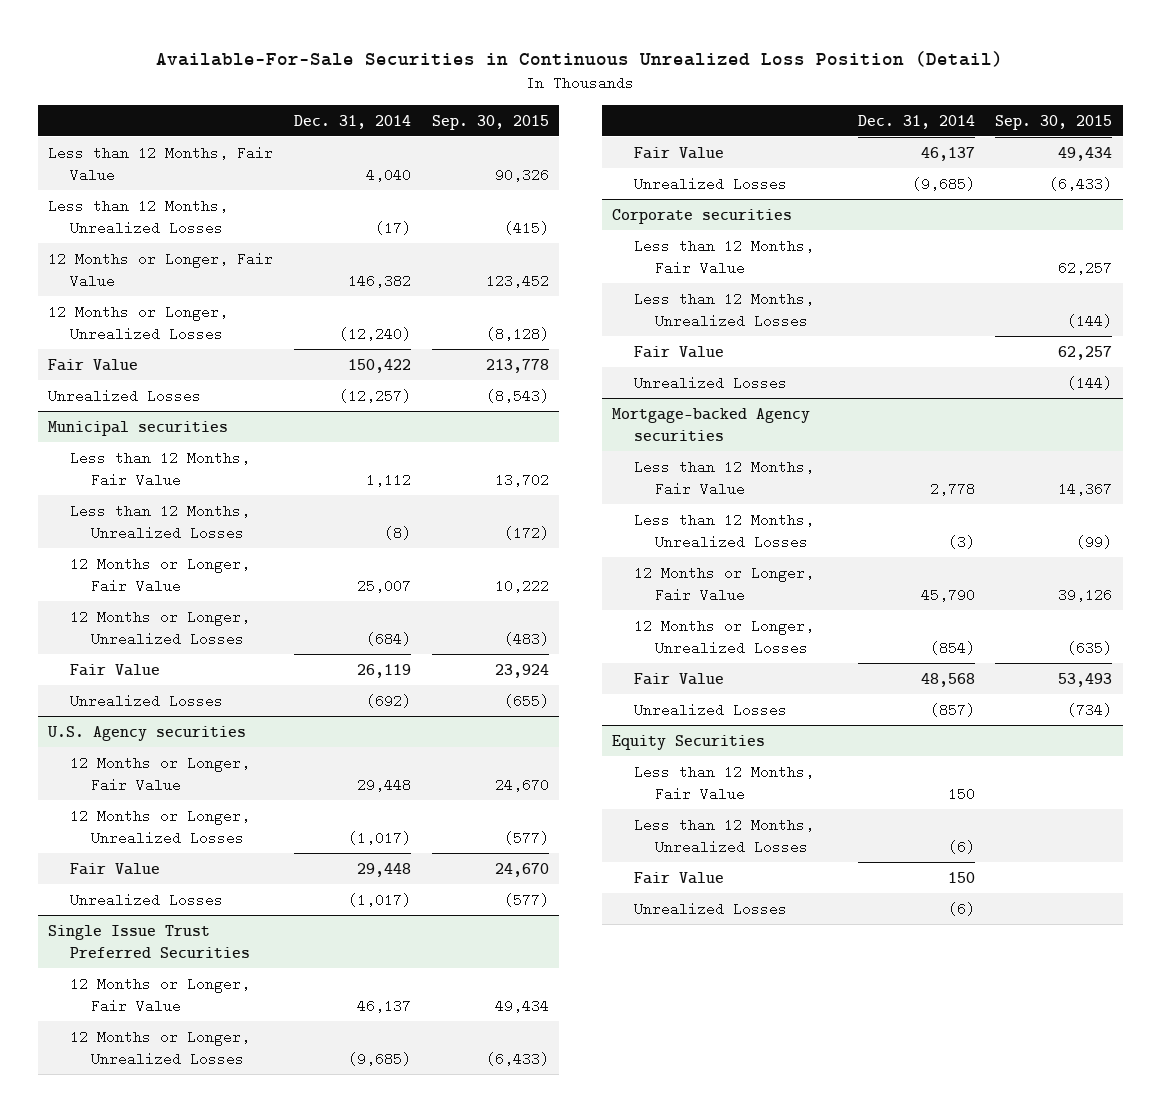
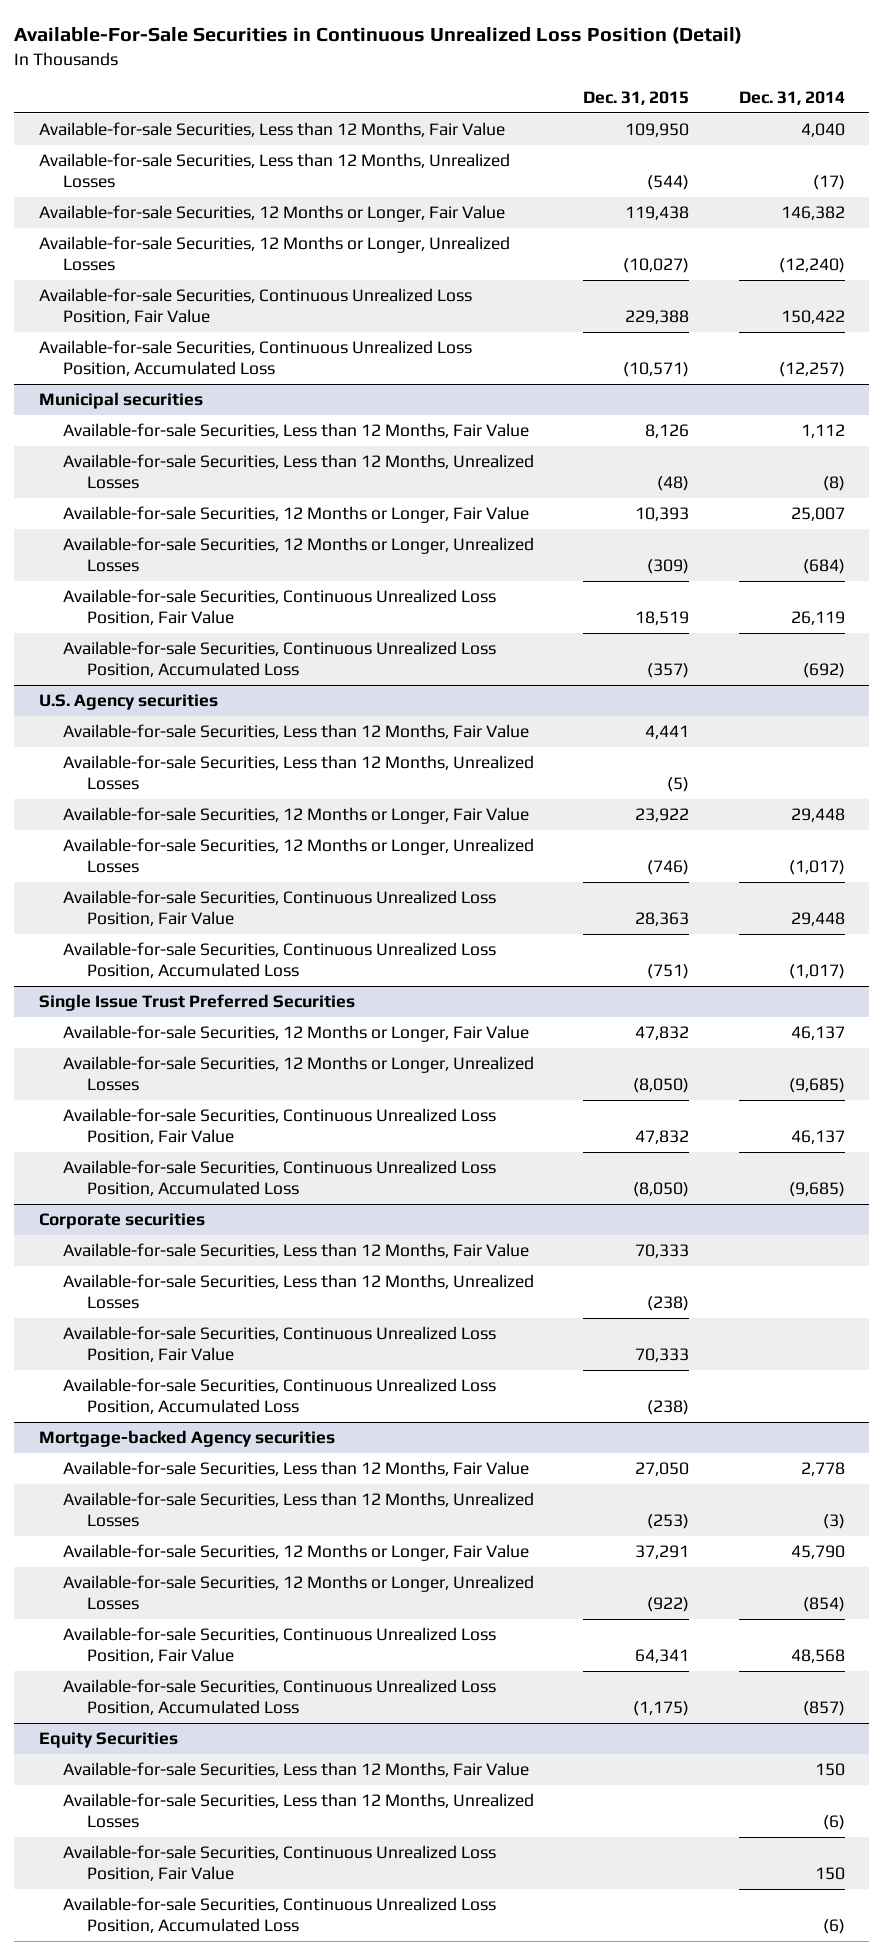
- | Dec. 31, 2014 | Sep. 30, 2015
+ | Dec. 31, 2015 | Dec. 31, 2014
- Less than 12 Months, Fair Value | 4,040 | 90,326
- Less than 12 Months, Unrealized Losses | (17) | (415)
- 12 Months or Longer, Fair Value | 146,382 | 123,452
- 12 Months or Longer, Unrealized Losses | (12,240) | (8,128)
- Fair Value | 150,422 | 213,778
- Unrealized Losses | (12,257) | (8,543)
+ Available-for-sale Securities, Less than 12 Months, Fair Value | 109,950 | 4,040
+ Available-for-sale Securities, Less than 12 Months, Unrealized Losses | (544) | (17)
+ Available-for-sale Securities, 12 Months or Longer, Fair Value | 119,438 | 146,382
+ Available-for-sale Securities, 12 Months or Longer, Unrealized Losses | (10,027) | (12,240)
+ Available-for-sale Securities, Continuous Unrealized Loss Position, Fair Value | 229,388 | 150,422
+ Available-for-sale Securities, Continuous Unrealized Loss Position, Accumulated Loss | (10,571) | (12,257)
@ Municipal securities
- Less than 12 Months, Fair Value | 1,112 | 13,702
- Less than 12 Months, Unrealized Losses | (8) | (172)
- 12 Months or Longer, Fair Value | 25,007 | 10,222
- 12 Months or Longer, Unrealized Losses | (684) | (483)
- Fair Value | 26,119 | 23,924
- Unrealized Losses | (692) | (655)
+ Available-for-sale Securities, Less than 12 Months, Fair Value | 8,126 | 1,112
+ Available-for-sale Securities, Less than 12 Months, Unrealized Losses | (48) | (8)
+ Available-for-sale Securities, 12 Months or Longer, Fair Value | 10,393 | 25,007
+ Available-for-sale Securities, 12 Months or Longer, Unrealized Losses | (309) | (684)
+ Available-for-sale Securities, Continuous Unrealized Loss Position, Fair Value | 18,519 | 26,119
+ Available-for-sale Securities, Continuous Unrealized Loss Position, Accumulated Loss | (357) | (692)
@ U.S. Agency securities
- 12 Months or Longer, Fair Value | 29,448 | 24,670
- 12 Months or Longer, Unrealized Losses | (1,017) | (577)
- Fair Value | 29,448 | 24,670
- Unrealized Losses | (1,017) | (577)
+ Available-for-sale Securities, Less than 12 Months, Fair Value | 4,441 |
+ Available-for-sale Securities, Less than 12 Months, Unrealized Losses | (5) |
+ Available-for-sale Securities, 12 Months or Longer, Fair Value | 23,922 | 29,448
+ Available-for-sale Securities, 12 Months or Longer, Unrealized Losses | (746) | (1,017)
+ Available-for-sale Securities, Continuous Unrealized Loss Position, Fair Value | 28,363 | 29,448
+ Available-for-sale Securities, Continuous Unrealized Loss Position, Accumulated Loss | (751) | (1,017)
@ Single Issue Trust Preferred Securities
- 12 Months or Longer, Fair Value | 46,137 | 49,434
- 12 Months or Longer, Unrealized Losses | (9,685) | (6,433)
- Fair Value | 46,137 | 49,434
- Unrealized Losses | (9,685) | (6,433)
+ Available-for-sale Securities, 12 Months or Longer, Fair Value | 47,832 | 46,137
+ Available-for-sale Securities, 12 Months or Longer, Unrealized Losses | (8,050) | (9,685)
+ Available-for-sale Securities, Continuous Unrealized Loss Position, Fair Value | 47,832 | 46,137
+ Available-for-sale Securities, Continuous Unrealized Loss Position, Accumulated Loss | (8,050) | (9,685)
@ Corporate securities
- Less than 12 Months, Fair Value | | 62,257
- Less than 12 Months, Unrealized Losses | | (144)
- Fair Value | | 62,257
- Unrealized Losses | | (144)
+ Available-for-sale Securities, Less than 12 Months, Fair Value | 70,333 |
+ Available-for-sale Securities, Less than 12 Months, Unrealized Losses | (238) |
+ Available-for-sale Securities, Continuous Unrealized Loss Position, Fair Value | 70,333 |
+ Available-for-sale Securities, Continuous Unrealized Loss Position, Accumulated Loss | (238) |
@ Mortgage-backed Agency securities
- Less than 12 Months, Fair Value | 2,778 | 14,367
- Less than 12 Months, Unrealized Losses | (3) | (99)
- 12 Months or Longer, Fair Value | 45,790 | 39,126
- 12 Months or Longer, Unrealized Losses | (854) | (635)
- Fair Value | 48,568 | 53,493
- Unrealized Losses | (857) | (734)
+ Available-for-sale Securities, Less than 12 Months, Fair Value | 27,050 | 2,778
+ Available-for-sale Securities, Less than 12 Months, Unrealized Losses | (253) | (3)
+ Available-for-sale Securities, 12 Months or Longer, Fair Value | 37,291 | 45,790
+ Available-for-sale Securities, 12 Months or Longer, Unrealized Losses | (922) | (854)
+ Available-for-sale Securities, Continuous Unrealized Loss Position, Fair Value | 64,341 | 48,568
+ Available-for-sale Securities, Continuous Unrealized Loss Position, Accumulated Loss | (1,175) | (857)
@ Equity Securities
- Less than 12 Months, Fair Value | 150 |
- Less than 12 Months, Unrealized Losses | (6) |
- Fair Value | 150 |
- Unrealized Losses | (6) |
+ Available-for-sale Securities, Less than 12 Months, Fair Value | | 150
+ Available-for-sale Securities, Less than 12 Months, Unrealized Losses | | (6)
+ Available-for-sale Securities, Continuous Unrealized Loss Position, Fair Value | | 150
+ Available-for-sale Securities, Continuous Unrealized Loss Position, Accumulated Loss | | (6)

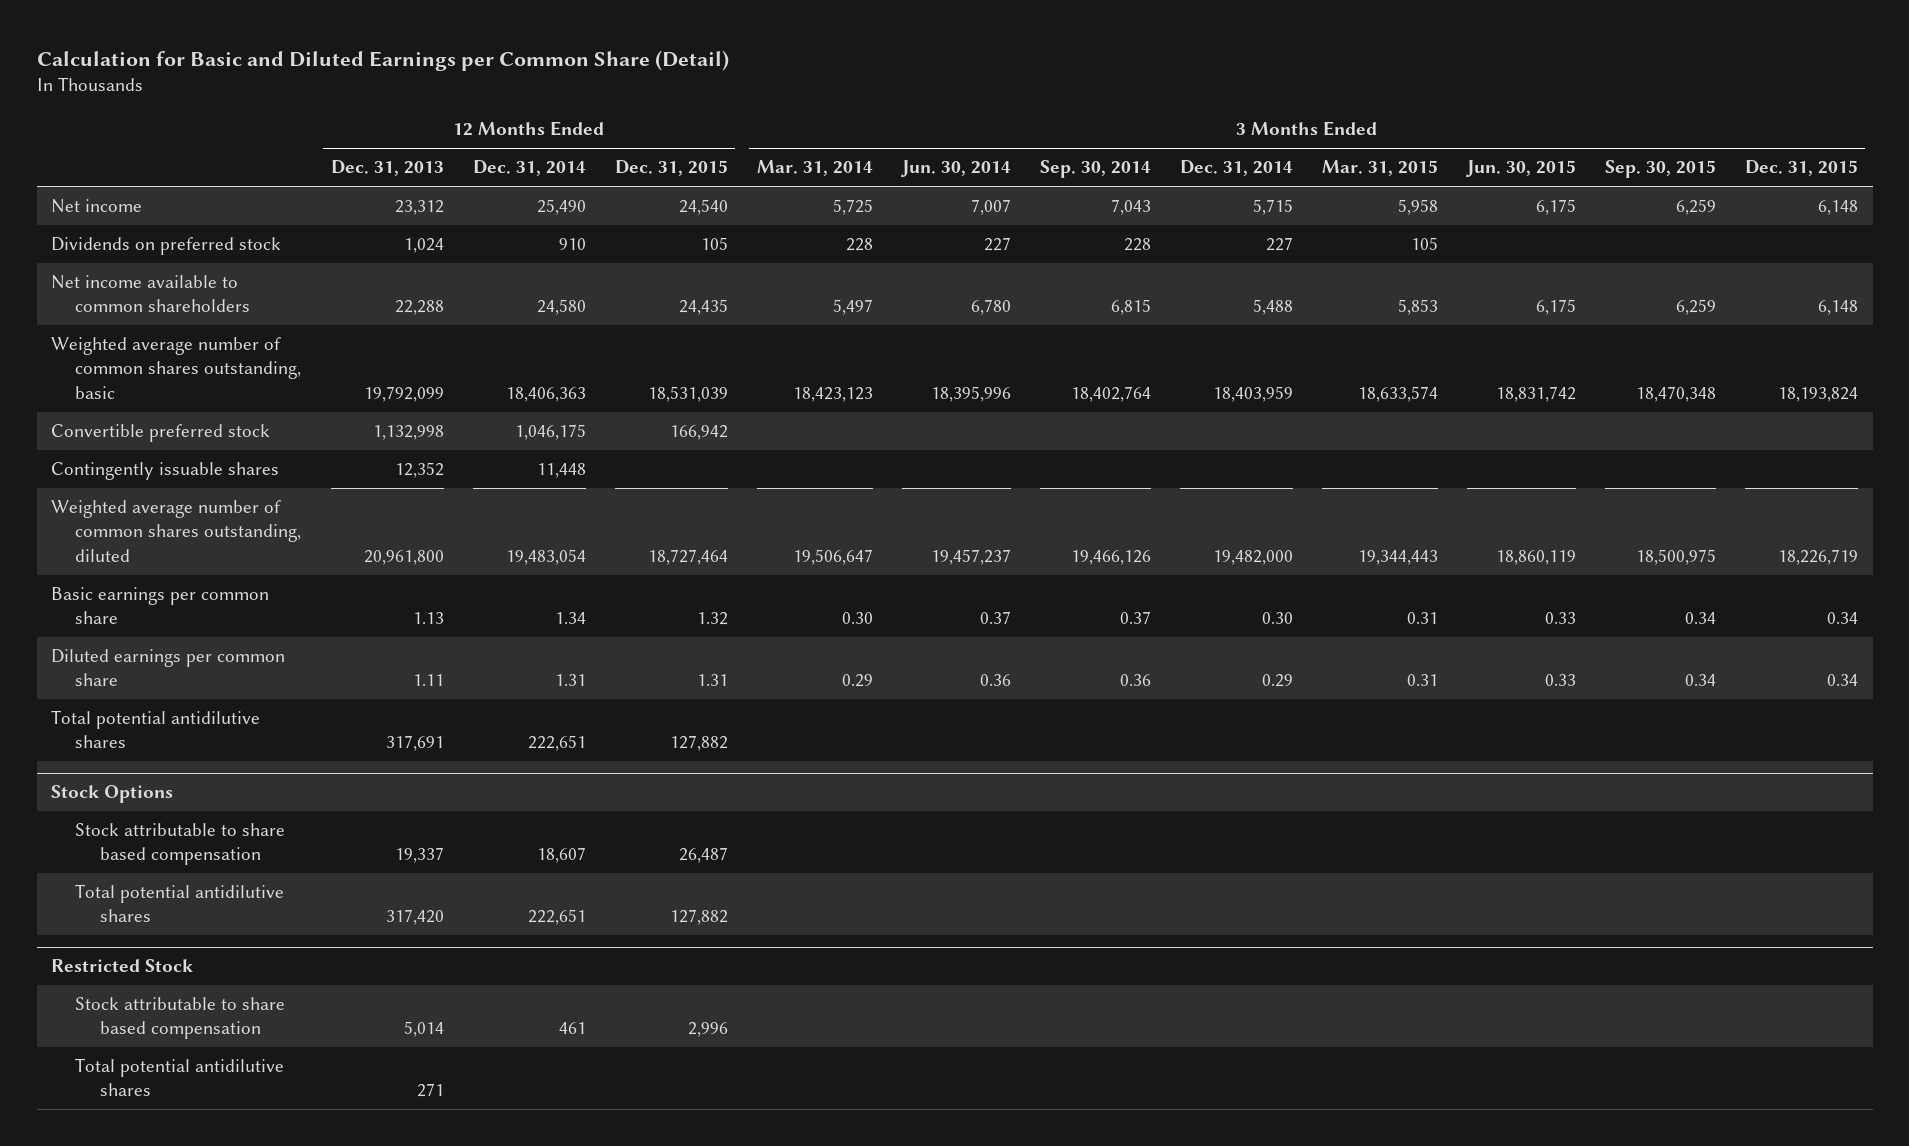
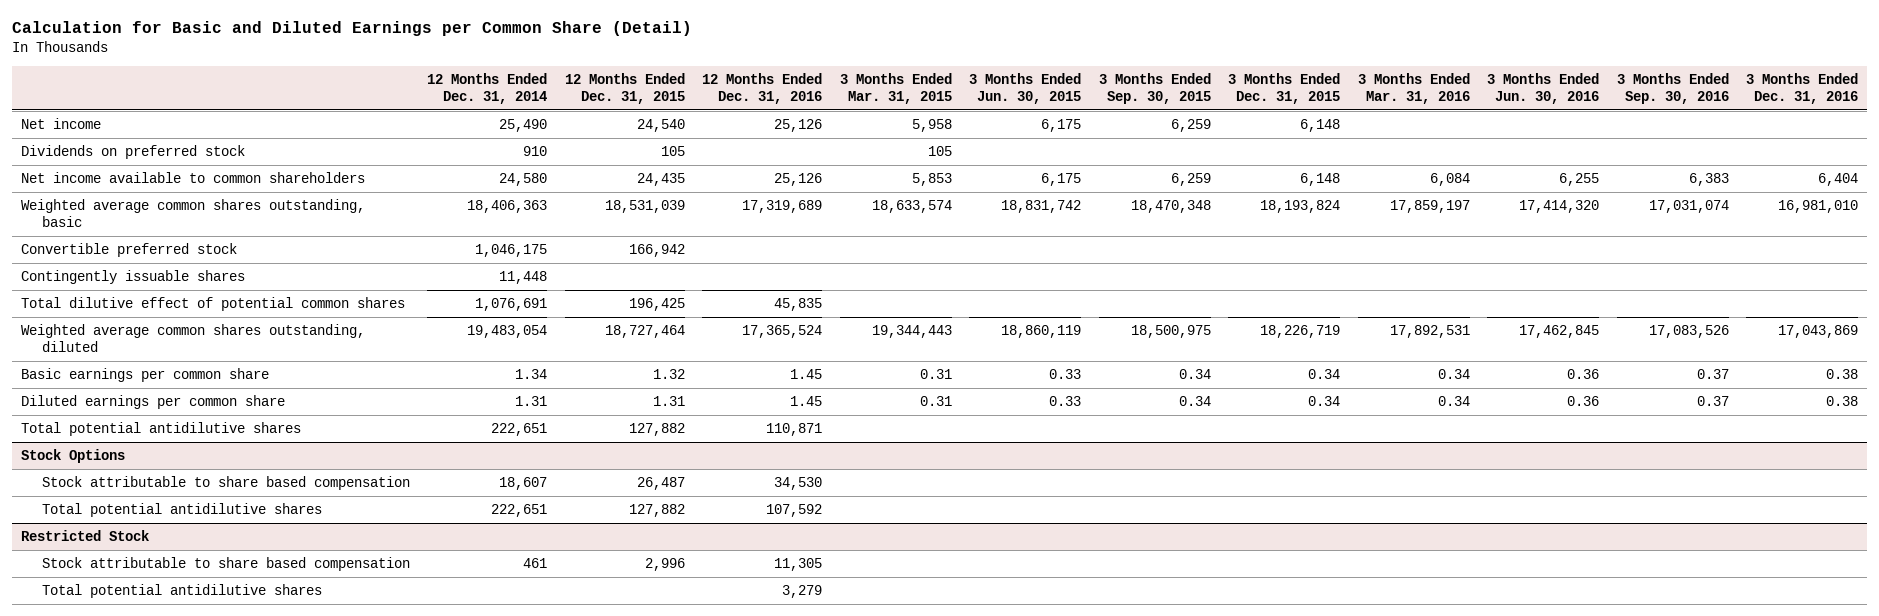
- | 12 Months Ended Dec. 31, 2013 | 12 Months Ended Dec. 31, 2014 | 12 Months Ended Dec. 31, 2015 | 3 Months Ended Mar. 31, 2014 | 3 Months Ended Jun. 30, 2014 | 3 Months Ended Sep. 30, 2014 | 3 Months Ended Dec. 31, 2014 | 3 Months Ended Mar. 31, 2015 | 3 Months Ended Jun. 30, 2015 | 3 Months Ended Sep. 30, 2015 | 3 Months Ended Dec. 31, 2015
+ | 12 Months Ended Dec. 31, 2014 | 12 Months Ended Dec. 31, 2015 | 12 Months Ended Dec. 31, 2016 | 3 Months Ended Mar. 31, 2015 | 3 Months Ended Jun. 30, 2015 | 3 Months Ended Sep. 30, 2015 | 3 Months Ended Dec. 31, 2015 | 3 Months Ended Mar. 31, 2016 | 3 Months Ended Jun. 30, 2016 | 3 Months Ended Sep. 30, 2016 | 3 Months Ended Dec. 31, 2016
- Weighted average number of common shares outstanding, basic | 19,792,099 | 18,406,363 | 18,531,039 | 18,423,123 | 18,395,996 | 18,402,764 | 18,403,959 | 18,633,574 | 18,831,742 | 18,470,348 | 18,193,824
+ Weighted average common shares outstanding, basic | 18,406,363 | 18,531,039 | 17,319,689 | 18,633,574 | 18,831,742 | 18,470,348 | 18,193,824 | 17,859,197 | 17,414,320 | 17,031,074 | 16,981,010
- Weighted average number of common shares outstanding, diluted | 20,961,800 | 19,483,054 | 18,727,464 | 19,506,647 | 19,457,237 | 19,466,126 | 19,482,000 | 19,344,443 | 18,860,119 | 18,500,975 | 18,226,719
+ Total dilutive effect of potential common shares | 1,076,691 | 196,425 | 45,835 | | | | | | | |
+ Weighted average common shares outstanding, diluted | 19,483,054 | 18,727,464 | 17,365,524 | 19,344,443 | 18,860,119 | 18,500,975 | 18,226,719 | 17,892,531 | 17,462,845 | 17,083,526 | 17,043,869

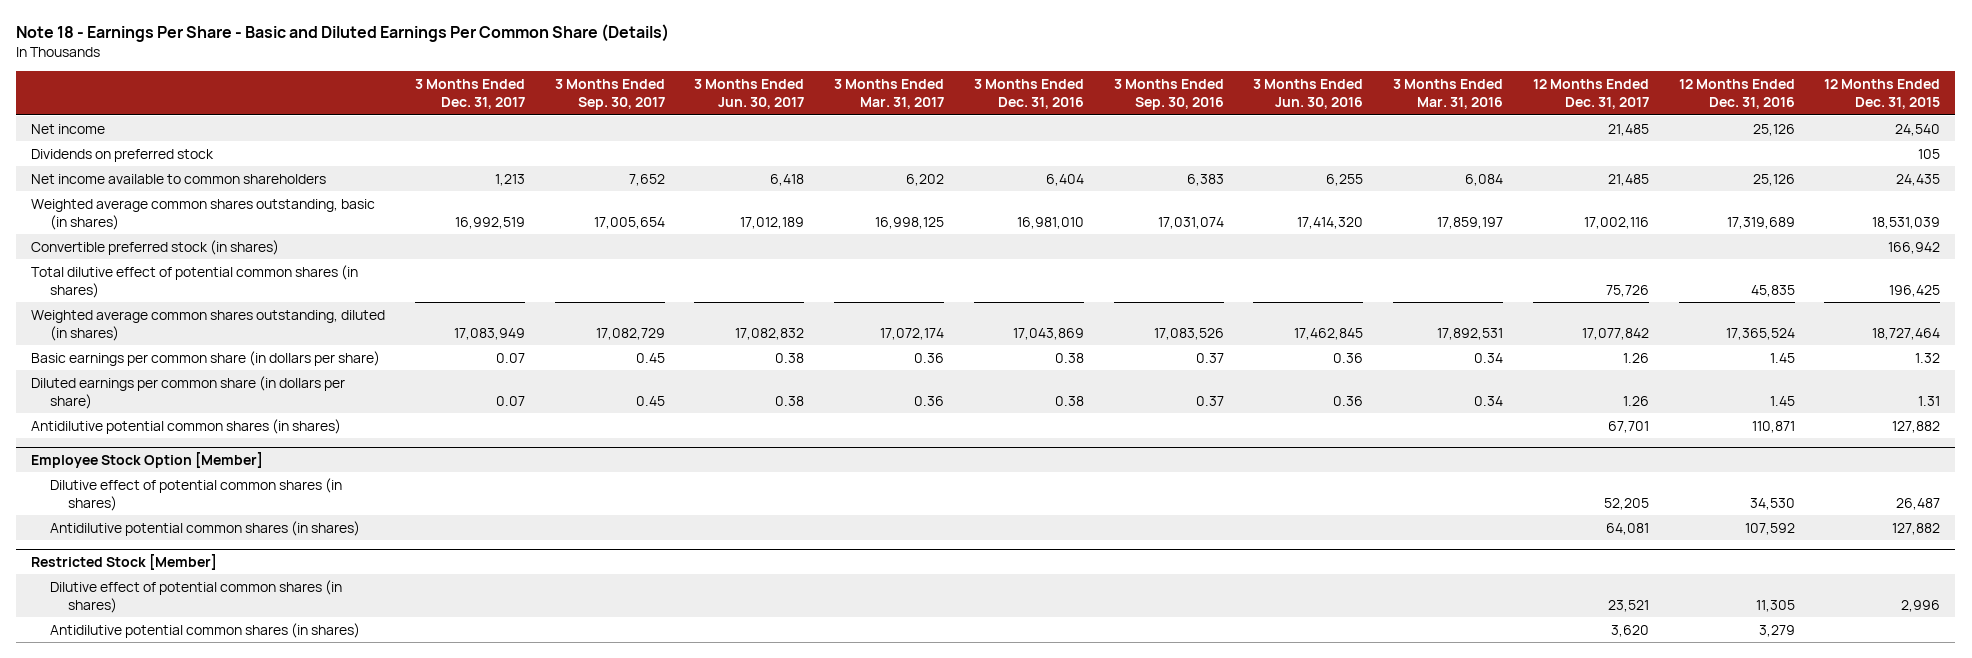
- Calculation for Basic and Diluted Earnings per Common Share (Detail)
+ Note 18 - Earnings Per Share - Basic and Diluted Earnings Per Common Share (Details)
- | 12 Months Ended Dec. 31, 2014 | 12 Months Ended Dec. 31, 2015 | 12 Months Ended Dec. 31, 2016 | 3 Months Ended Mar. 31, 2015 | 3 Months Ended Jun. 30, 2015 | 3 Months Ended Sep. 30, 2015 | 3 Months Ended Dec. 31, 2015 | 3 Months Ended Mar. 31, 2016 | 3 Months Ended Jun. 30, 2016 | 3 Months Ended Sep. 30, 2016 | 3 Months Ended Dec. 31, 2016
+ | 3 Months Ended Dec. 31, 2017 | 3 Months Ended Sep. 30, 2017 | 3 Months Ended Jun. 30, 2017 | 3 Months Ended Mar. 31, 2017 | 3 Months Ended Dec. 31, 2016 | 3 Months Ended Sep. 30, 2016 | 3 Months Ended Jun. 30, 2016 | 3 Months Ended Mar. 31, 2016 | 12 Months Ended Dec. 31, 2017 | 12 Months Ended Dec. 31, 2016 | 12 Months Ended Dec. 31, 2015
- Weighted average common shares outstanding, basic | 18,406,363 | 18,531,039 | 17,319,689 | 18,633,574 | 18,831,742 | 18,470,348 | 18,193,824 | 17,859,197 | 17,414,320 | 17,031,074 | 16,981,010
- Convertible preferred stock | 1,046,175 | 166,942 | | | | | | | | |
- Contingently issuable shares | 11,448 | | | | | | | | | |
- Total dilutive effect of potential common shares | 1,076,691 | 196,425 | 45,835 | | | | | | | |
- Weighted average common shares outstanding, diluted | 19,483,054 | 18,727,464 | 17,365,524 | 19,344,443 | 18,860,119 | 18,500,975 | 18,226,719 | 17,892,531 | 17,462,845 | 17,083,526 | 17,043,869
- Basic earnings per common share | 1.34 | 1.32 | 1.45 | 0.31 | 0.33 | 0.34 | 0.34 | 0.34 | 0.36 | 0.37 | 0.38
- Diluted earnings per common share | 1.31 | 1.31 | 1.45 | 0.31 | 0.33 | 0.34 | 0.34 | 0.34 | 0.36 | 0.37 | 0.38
- Total potential antidilutive shares | 222,651 | 127,882 | 110,871 | | | | | | | |
- Stock Options
- Stock attributable to share based compensation | 18,607 | 26,487 | 34,530 | | | | | | | |
- Total potential antidilutive shares | 222,651 | 127,882 | 107,592 | | | | | | | |
- Restricted Stock
- Stock attributable to share based compensation | 461 | 2,996 | 11,305 | | | | | | | |
- Total potential antidilutive shares | | | 3,279 | | | | | | | |
+ Weighted average common shares outstanding, basic (in shares) | 16,992,519 | 17,005,654 | 17,012,189 | 16,998,125 | 16,981,010 | 17,031,074 | 17,414,320 | 17,859,197 | 17,002,116 | 17,319,689 | 18,531,039
+ Convertible preferred stock (in shares) | | | | | | | | | | | 166,942
+ Total dilutive effect of potential common shares (in shares) | | | | | | | | | 75,726 | 45,835 | 196,425
+ Weighted average common shares outstanding, diluted (in shares) | 17,083,949 | 17,082,729 | 17,082,832 | 17,072,174 | 17,043,869 | 17,083,526 | 17,462,845 | 17,892,531 | 17,077,842 | 17,365,524 | 18,727,464
+ Basic earnings per common share (in dollars per share) | 0.07 | 0.45 | 0.38 | 0.36 | 0.38 | 0.37 | 0.36 | 0.34 | 1.26 | 1.45 | 1.32
+ Diluted earnings per common share (in dollars per share) | 0.07 | 0.45 | 0.38 | 0.36 | 0.38 | 0.37 | 0.36 | 0.34 | 1.26 | 1.45 | 1.31
+ Antidilutive potential common shares (in shares) | | | | | | | | | 67,701 | 110,871 | 127,882
+ Employee Stock Option [Member]
+ Dilutive effect of potential common shares (in shares) | | | | | | | | | 52,205 | 34,530 | 26,487
+ Antidilutive potential common shares (in shares) | | | | | | | | | 64,081 | 107,592 | 127,882
+ Restricted Stock [Member]
+ Dilutive effect of potential common shares (in shares) | | | | | | | | | 23,521 | 11,305 | 2,996
+ Antidilutive potential common shares (in shares) | | | | | | | | | 3,620 | 3,279 |

